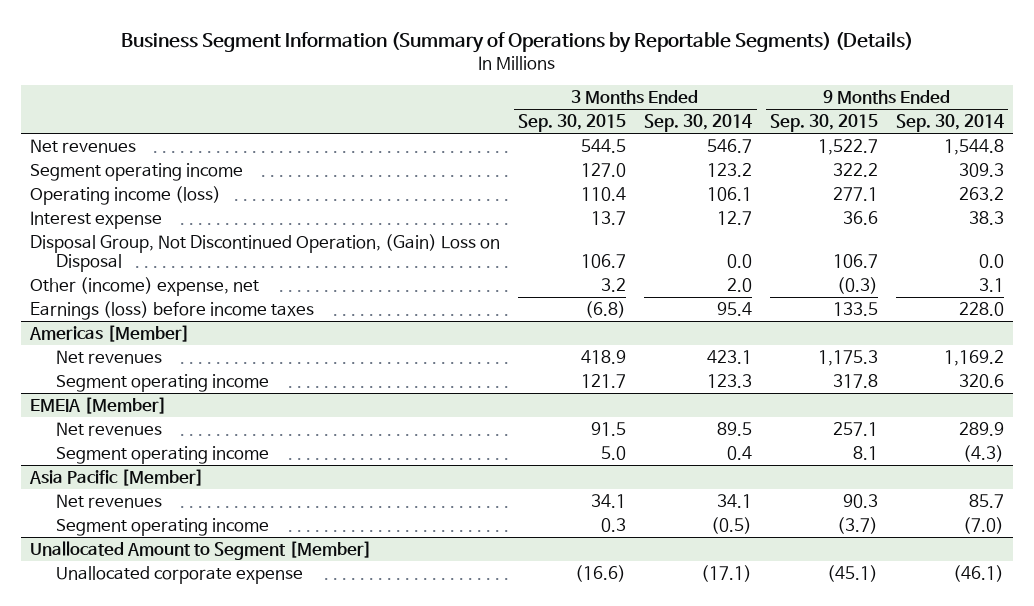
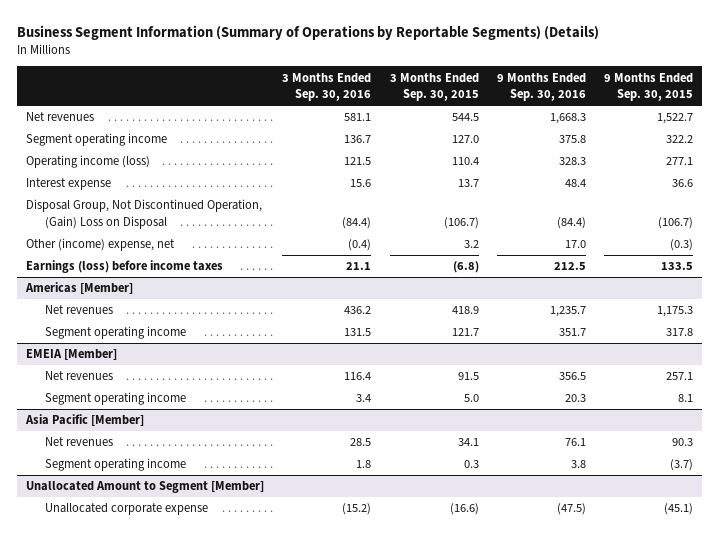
- | 3 Months Ended Sep. 30, 2015 | 3 Months Ended Sep. 30, 2014 | 9 Months Ended Sep. 30, 2015 | 9 Months Ended Sep. 30, 2014
+ | 3 Months Ended Sep. 30, 2016 | 3 Months Ended Sep. 30, 2015 | 9 Months Ended Sep. 30, 2016 | 9 Months Ended Sep. 30, 2015
- Disposal Group, Not Discontinued Operation, (Gain) Loss on Disposal | 106.7 | 0.0 | 106.7 | 0.0
+ Disposal Group, Not Discontinued Operation, (Gain) Loss on Disposal | (84.4) | (106.7) | (84.4) | (106.7)

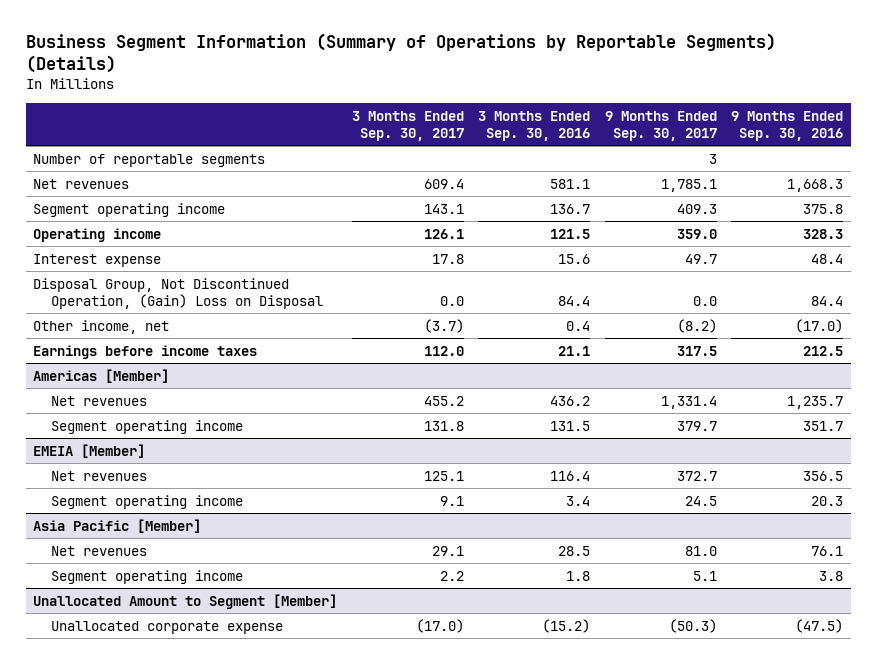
- | 3 Months Ended Sep. 30, 2016 | 3 Months Ended Sep. 30, 2015 | 9 Months Ended Sep. 30, 2016 | 9 Months Ended Sep. 30, 2015
+ | 3 Months Ended Sep. 30, 2017 | 3 Months Ended Sep. 30, 2016 | 9 Months Ended Sep. 30, 2017 | 9 Months Ended Sep. 30, 2016
+ Number of reportable segments | | | 3 |
- Operating income (loss) | 121.5 | 110.4 | 328.3 | 277.1
+ Operating income | 126.1 | 121.5 | 359.0 | 328.3
- Disposal Group, Not Discontinued Operation, (Gain) Loss on Disposal | (84.4) | (106.7) | (84.4) | (106.7)
- Other (income) expense, net | (0.4) | 3.2 | 17.0 | (0.3)
- Earnings (loss) before income taxes | 21.1 | (6.8) | 212.5 | 133.5
+ Disposal Group, Not Discontinued Operation, (Gain) Loss on Disposal | 0.0 | 84.4 | 0.0 | 84.4
+ Other income, net | (3.7) | 0.4 | (8.2) | (17.0)
+ Earnings before income taxes | 112.0 | 21.1 | 317.5 | 212.5

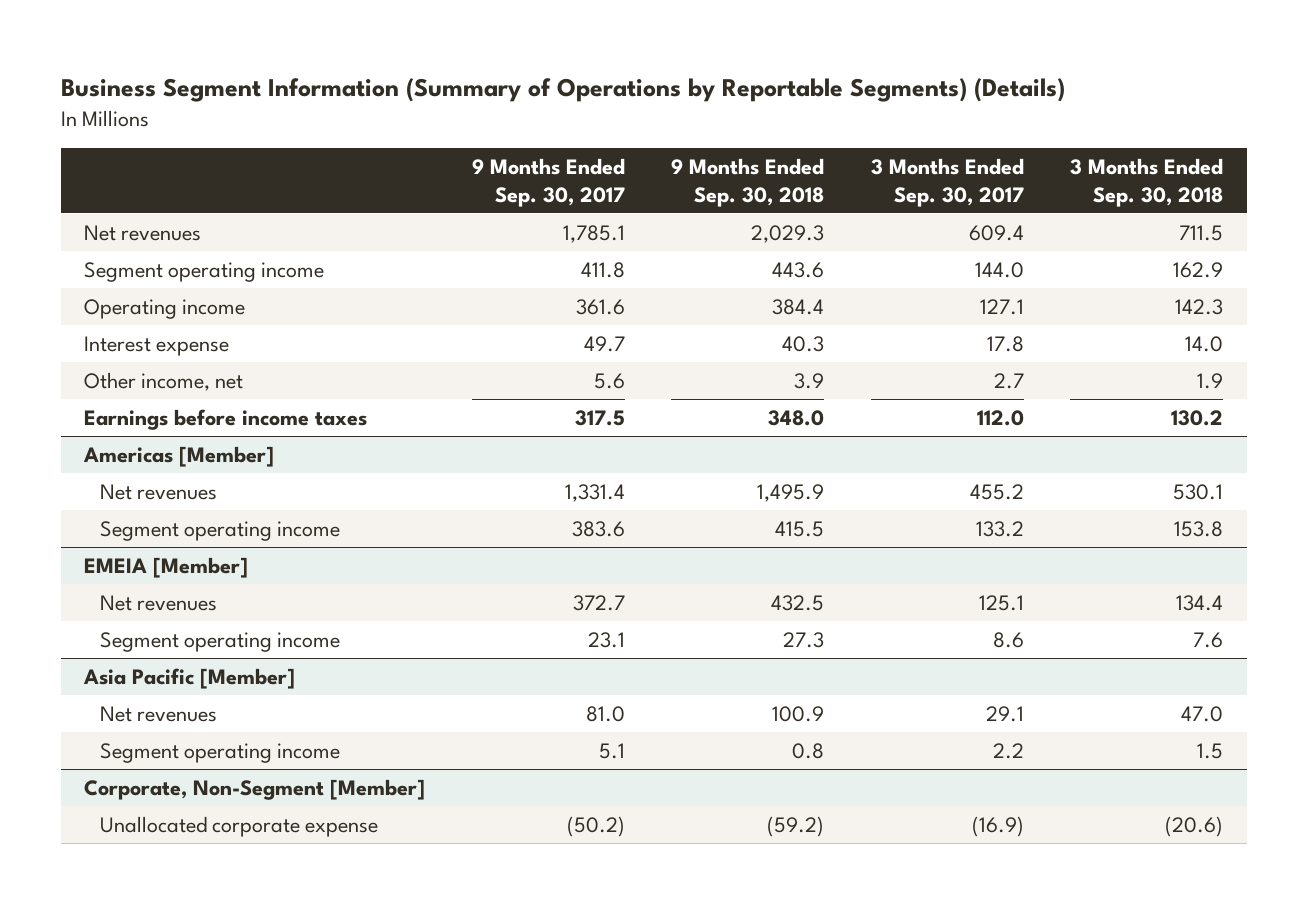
- | 3 Months Ended Sep. 30, 2017 | 3 Months Ended Sep. 30, 2016 | 9 Months Ended Sep. 30, 2017 | 9 Months Ended Sep. 30, 2016
+ | 9 Months Ended Sep. 30, 2017 | 9 Months Ended Sep. 30, 2018 | 3 Months Ended Sep. 30, 2017 | 3 Months Ended Sep. 30, 2018
- Number of reportable segments | | | 3 |
- Segment operating income | 143.1 | 136.7 | 409.3 | 375.8
- Operating income | 126.1 | 121.5 | 359.0 | 328.3
+ Segment operating income | 411.8 | 443.6 | 144.0 | 162.9
+ Operating income | 361.6 | 384.4 | 127.1 | 142.3
- Disposal Group, Not Discontinued Operation, (Gain) Loss on Disposal | 0.0 | 84.4 | 0.0 | 84.4
- Other income, net | (3.7) | 0.4 | (8.2) | (17.0)
+ Other income, net | 5.6 | 3.9 | 2.7 | 1.9
@ Americas [Member]
- Segment operating income | 131.8 | 131.5 | 379.7 | 351.7
+ Segment operating income | 383.6 | 415.5 | 133.2 | 153.8
@ EMEIA [Member]
- Segment operating income | 9.1 | 3.4 | 24.5 | 20.3
+ Segment operating income | 23.1 | 27.3 | 8.6 | 7.6
- Unallocated Amount to Segment [Member]
- Unallocated corporate expense | (17.0) | (15.2) | (50.3) | (47.5)
+ Corporate, Non-Segment [Member]
+ Unallocated corporate expense | (50.2) | (59.2) | (16.9) | (20.6)

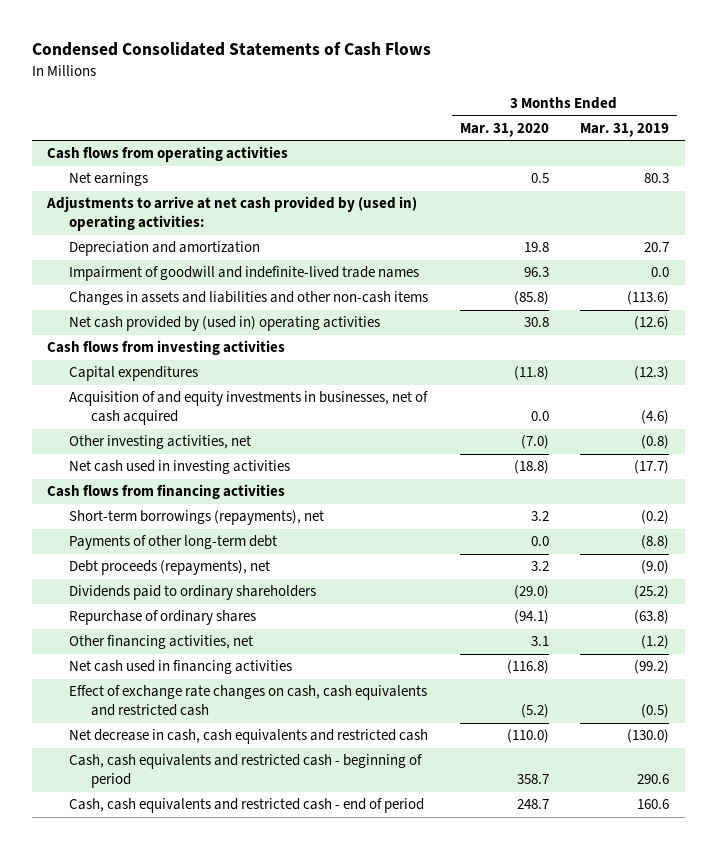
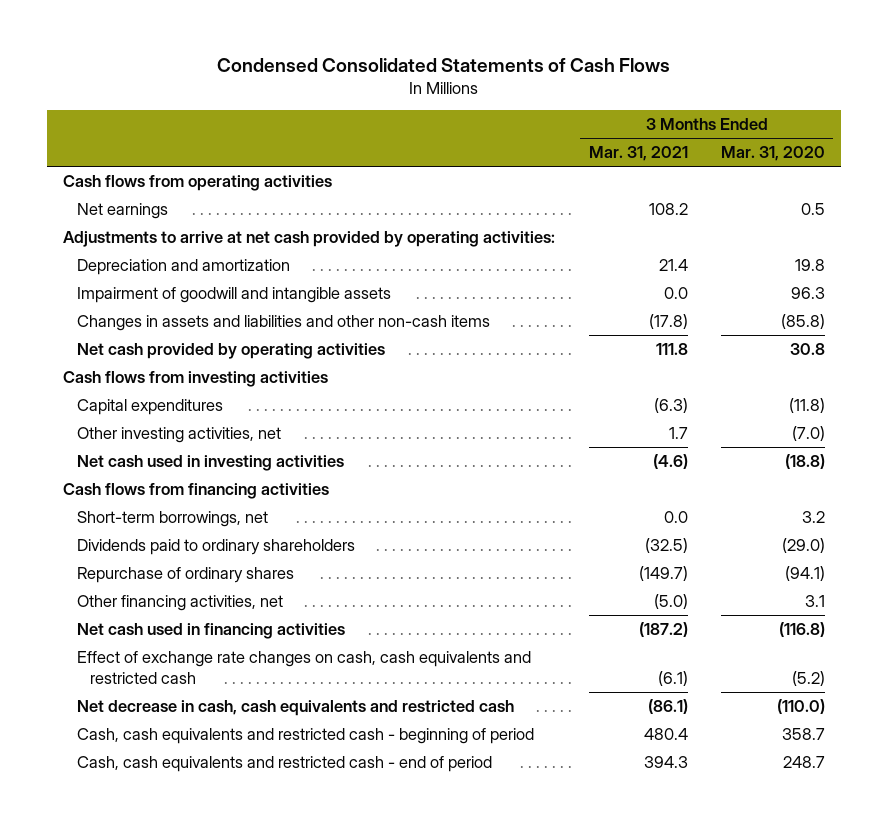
- | 3 Months Ended Mar. 31, 2020 | 3 Months Ended Mar. 31, 2019
+ | 3 Months Ended Mar. 31, 2021 | 3 Months Ended Mar. 31, 2020
- Adjustments to arrive at net cash provided by (used in) operating activities:
+ Adjustments to arrive at net cash provided by operating activities:
- Impairment of goodwill and indefinite-lived trade names | 96.3 | 0.0
+ Impairment of goodwill and intangible assets | 0.0 | 96.3
- Net cash provided by (used in) operating activities | 30.8 | (12.6)
+ Net cash provided by operating activities | 111.8 | 30.8
- Acquisition of and equity investments in businesses, net of cash acquired | 0.0 | (4.6)
- Short-term borrowings (repayments), net | 3.2 | (0.2)
- Payments of other long-term debt | 0.0 | (8.8)
- Debt proceeds (repayments), net | 3.2 | (9.0)
+ Short-term borrowings, net | 0.0 | 3.2

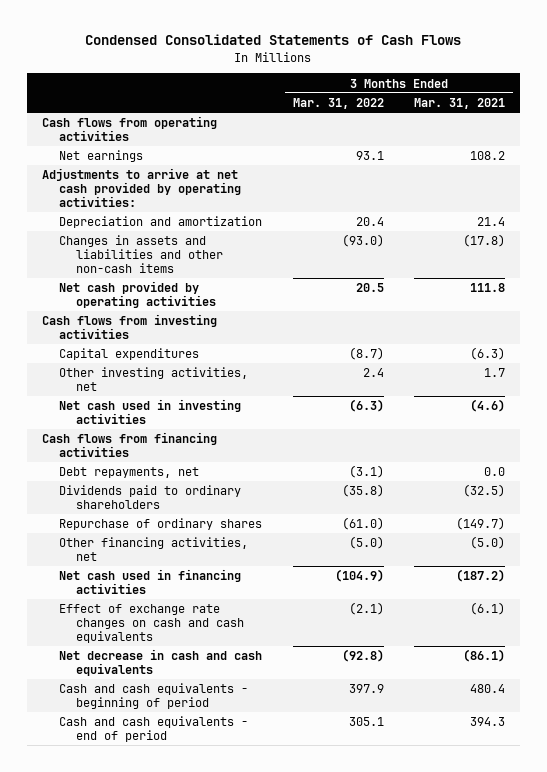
- | 3 Months Ended Mar. 31, 2021 | 3 Months Ended Mar. 31, 2020
+ | 3 Months Ended Mar. 31, 2022 | 3 Months Ended Mar. 31, 2021
- Impairment of goodwill and intangible assets | 0.0 | 96.3
- Short-term borrowings, net | 0.0 | 3.2
+ Debt repayments, net | (3.1) | 0.0
- Effect of exchange rate changes on cash, cash equivalents and restricted cash | (6.1) | (5.2)
- Net decrease in cash, cash equivalents and restricted cash | (86.1) | (110.0)
- Cash, cash equivalents and restricted cash - beginning of period | 480.4 | 358.7
- Cash, cash equivalents and restricted cash - end of period | 394.3 | 248.7
+ Effect of exchange rate changes on cash and cash equivalents | (2.1) | (6.1)
+ Net decrease in cash and cash equivalents | (92.8) | (86.1)
+ Cash and cash equivalents - beginning of period | 397.9 | 480.4
+ Cash and cash equivalents - end of period | 305.1 | 394.3

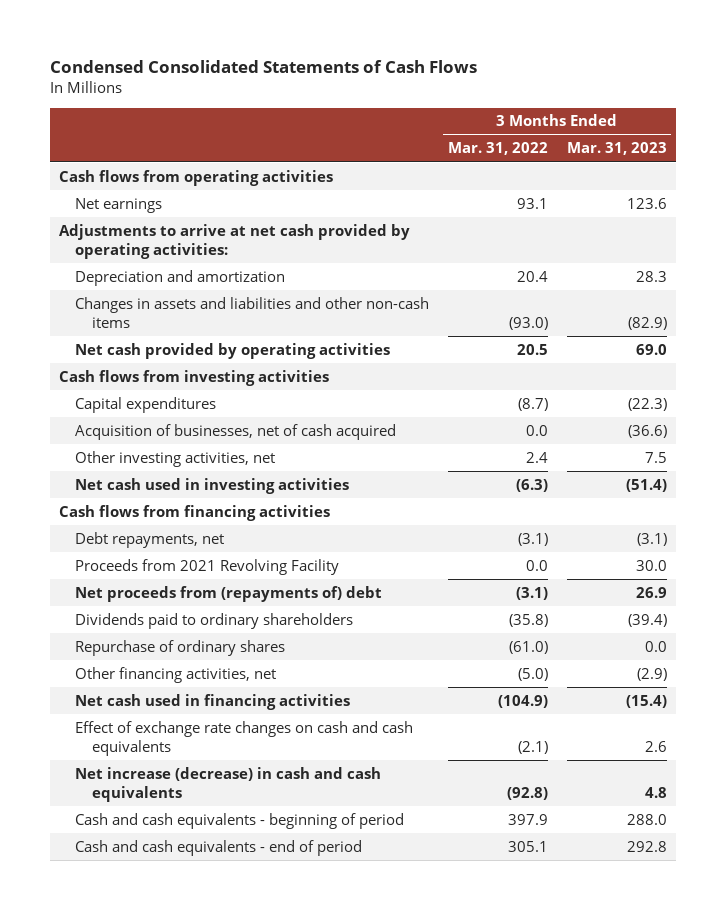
- | 3 Months Ended Mar. 31, 2022 | 3 Months Ended Mar. 31, 2021
+ | 3 Months Ended Mar. 31, 2022 | 3 Months Ended Mar. 31, 2023
+ Acquisition of businesses, net of cash acquired | 0.0 | (36.6)
+ Proceeds from 2021 Revolving Facility | 0.0 | 30.0
+ Net proceeds from (repayments of) debt | (3.1) | 26.9
- Net decrease in cash and cash equivalents | (92.8) | (86.1)
+ Net increase (decrease) in cash and cash equivalents | (92.8) | 4.8

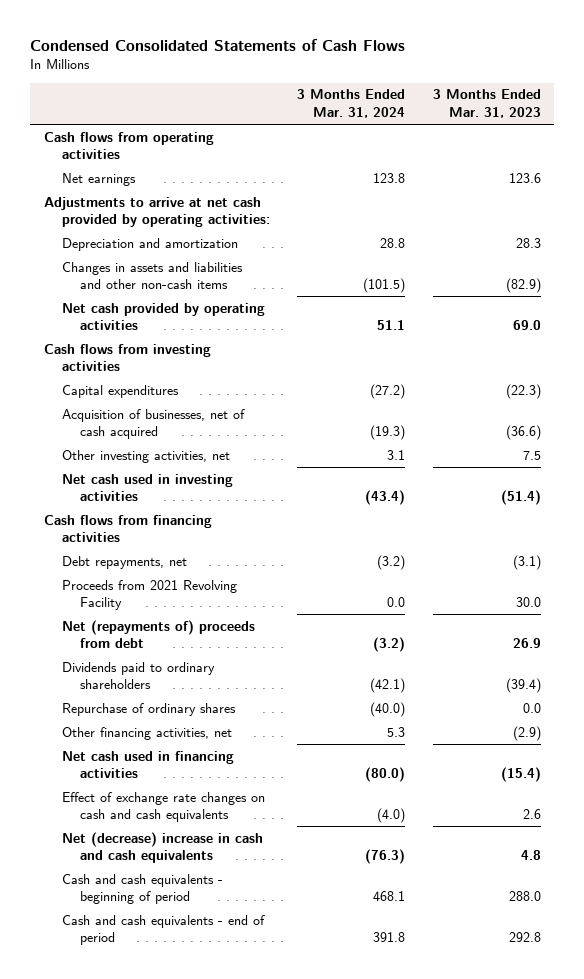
- | 3 Months Ended Mar. 31, 2022 | 3 Months Ended Mar. 31, 2023
+ | 3 Months Ended Mar. 31, 2024 | 3 Months Ended Mar. 31, 2023
- Net proceeds from (repayments of) debt | (3.1) | 26.9
+ Net (repayments of) proceeds from debt | (3.2) | 26.9
- Net increase (decrease) in cash and cash equivalents | (92.8) | 4.8
+ Net (decrease) increase in cash and cash equivalents | (76.3) | 4.8

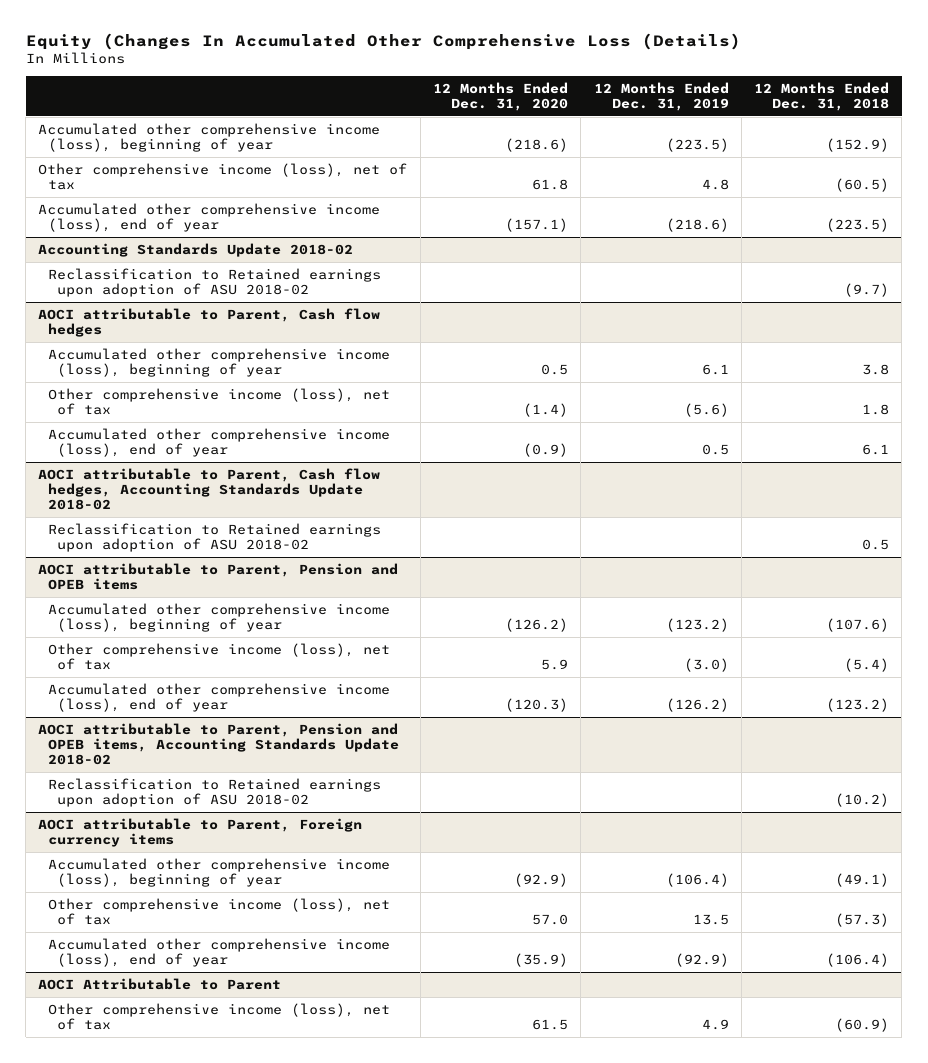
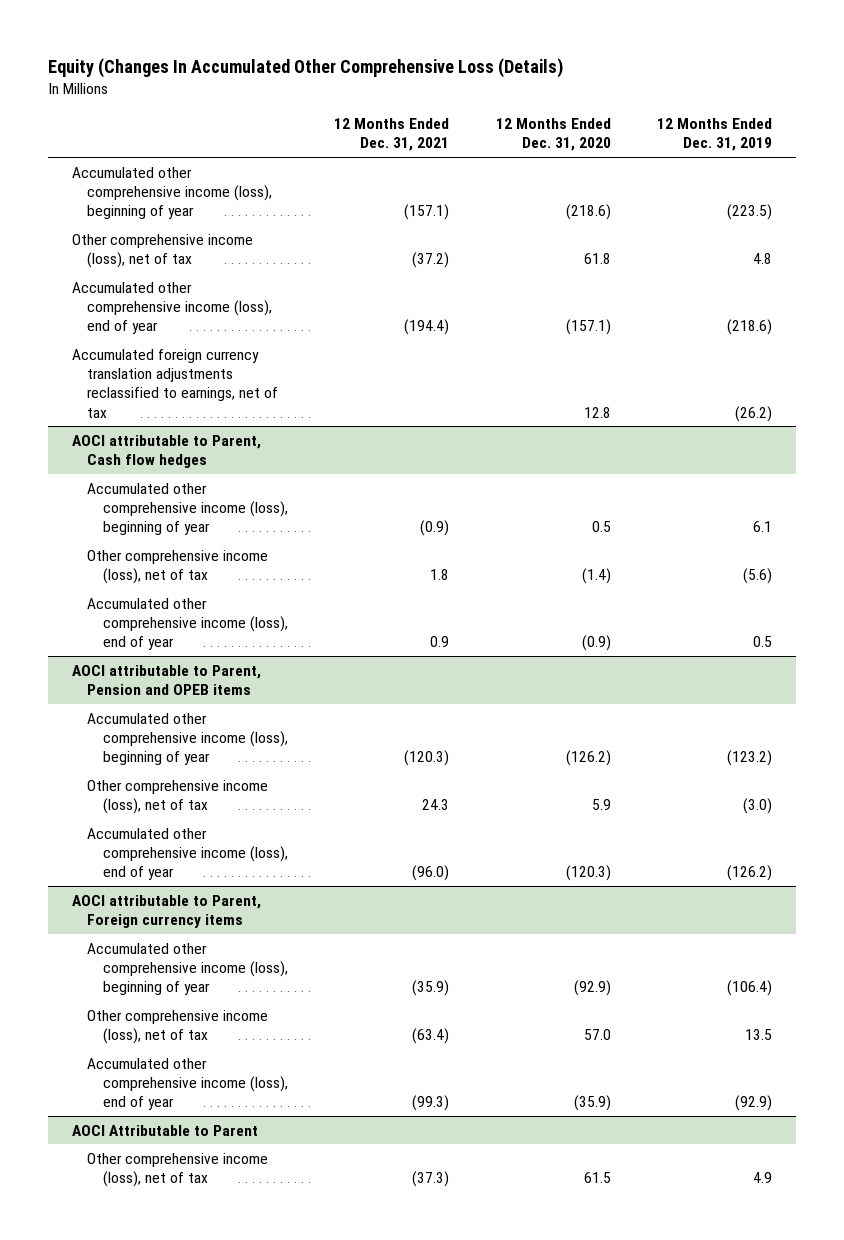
- | 12 Months Ended Dec. 31, 2020 | 12 Months Ended Dec. 31, 2019 | 12 Months Ended Dec. 31, 2018
+ | 12 Months Ended Dec. 31, 2021 | 12 Months Ended Dec. 31, 2020 | 12 Months Ended Dec. 31, 2019
- Accounting Standards Update 2018-02
- Reclassification to Retained earnings upon adoption of ASU 2018-02 | | | (9.7)
+ Accumulated foreign currency translation adjustments reclassified to earnings, net of tax | | 12.8 | (26.2)
- AOCI attributable to Parent, Cash flow hedges, Accounting Standards Update 2018-02
- Reclassification to Retained earnings upon adoption of ASU 2018-02 | | | 0.5
- AOCI attributable to Parent, Pension and OPEB items, Accounting Standards Update 2018-02
- Reclassification to Retained earnings upon adoption of ASU 2018-02 | | | (10.2)

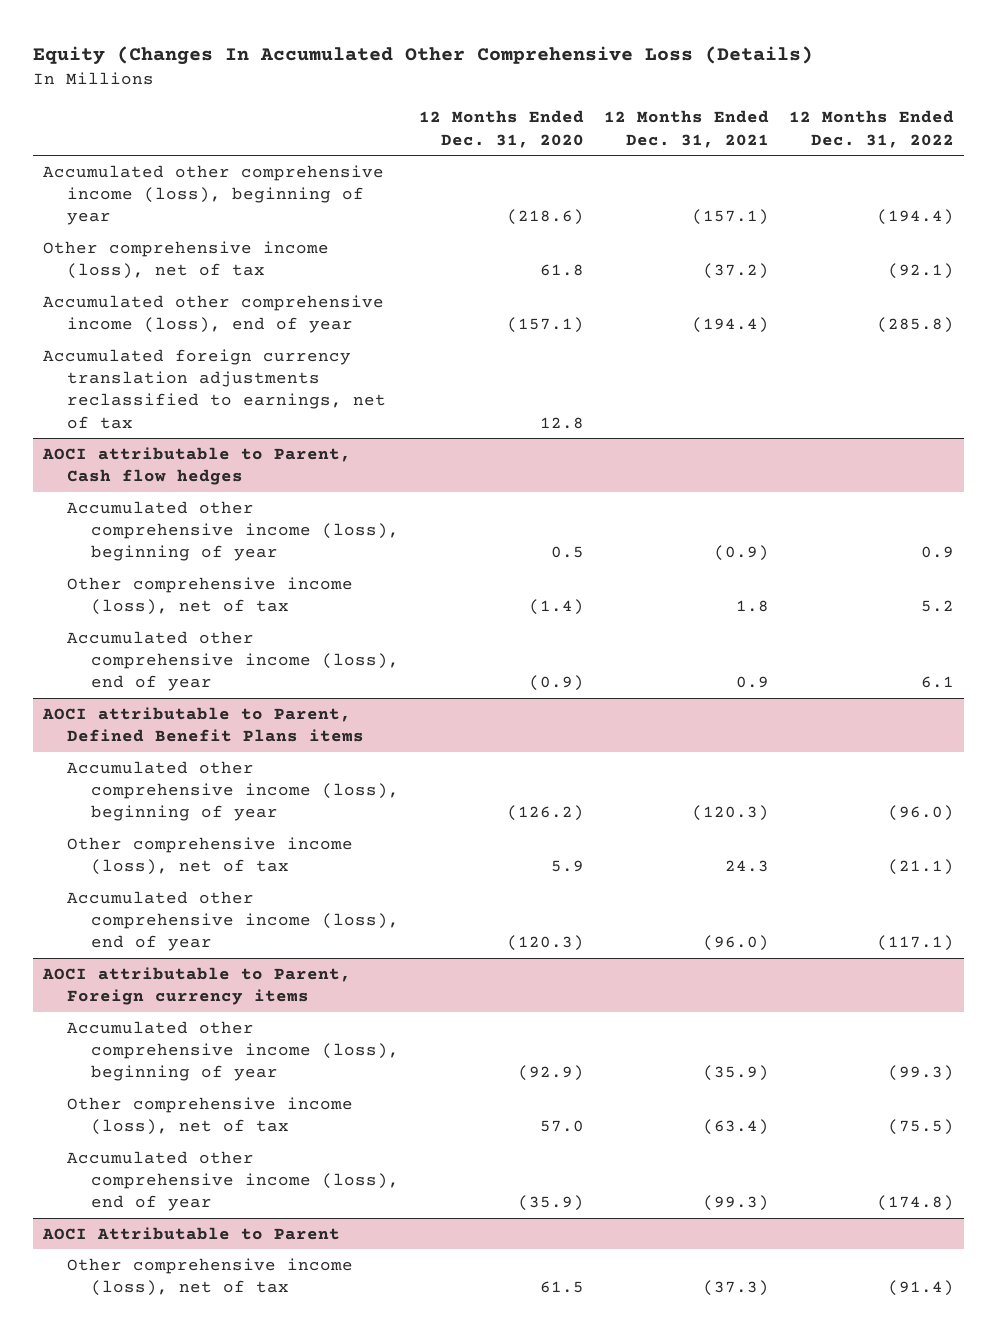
- | 12 Months Ended Dec. 31, 2021 | 12 Months Ended Dec. 31, 2020 | 12 Months Ended Dec. 31, 2019
+ | 12 Months Ended Dec. 31, 2020 | 12 Months Ended Dec. 31, 2021 | 12 Months Ended Dec. 31, 2022
- AOCI attributable to Parent, Pension and OPEB items
+ AOCI attributable to Parent, Defined Benefit Plans items

